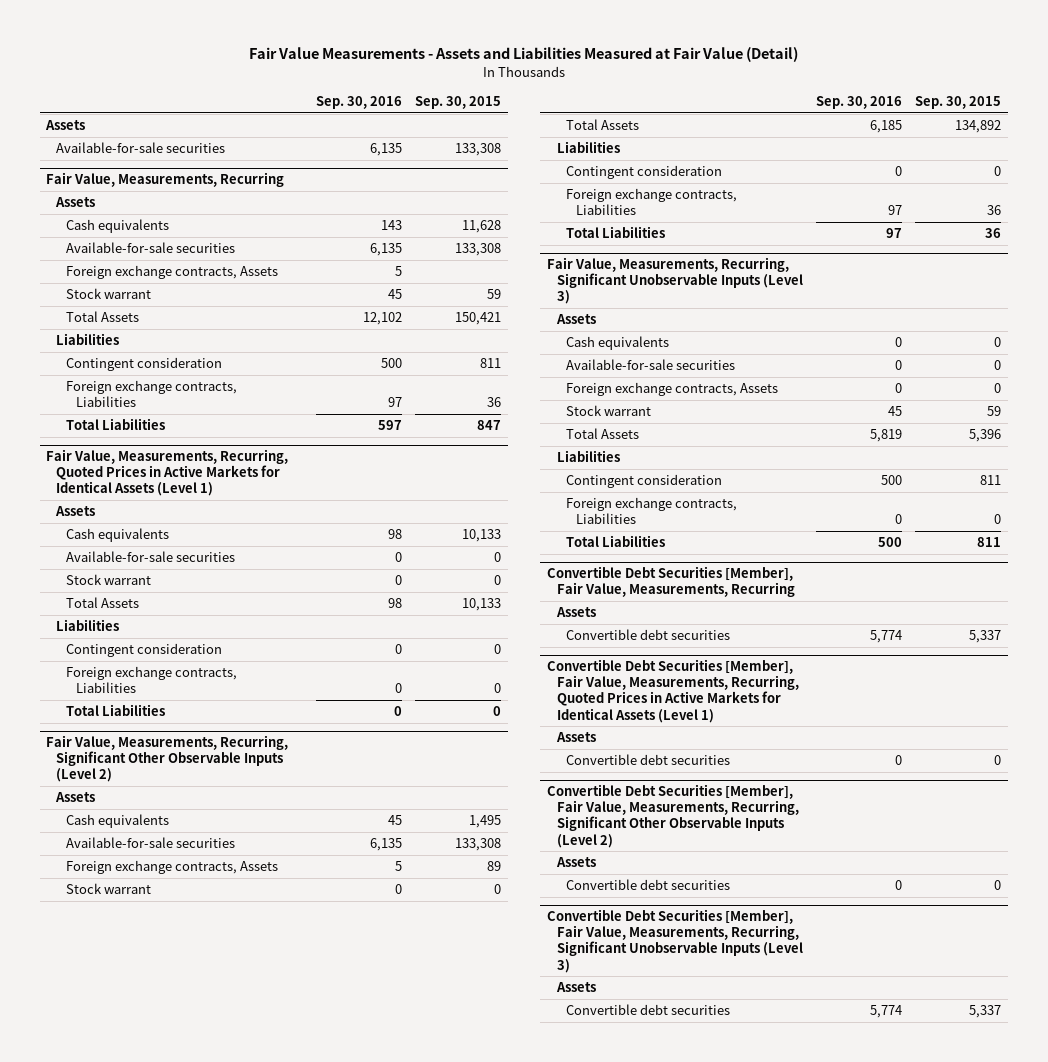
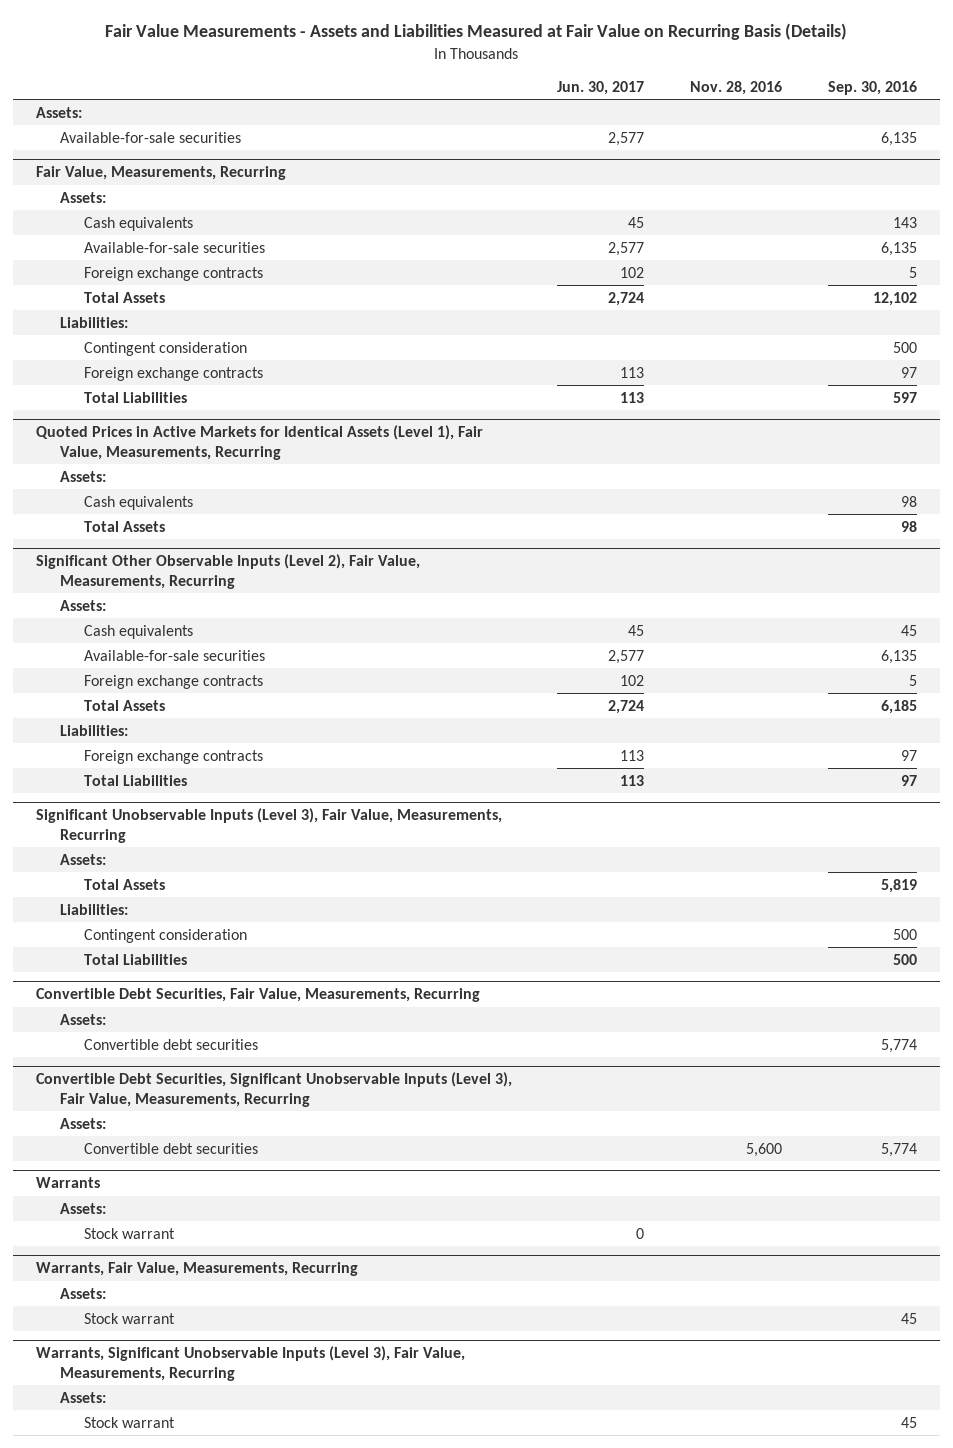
- Fair Value Measurements - Assets and Liabilities Measured at Fair Value (Detail)
+ Fair Value Measurements - Assets and Liabilities Measured at Fair Value on Recurring Basis (Details)
- | Sep. 30, 2016 | Sep. 30, 2015
+ | Jun. 30, 2017 | Nov. 28, 2016 | Sep. 30, 2016
- Assets
+ Assets:
@ Fair Value, Measurements, Recurring
- Assets
+ Assets:
- Foreign exchange contracts, Assets | 5 |
- Stock warrant | 45 | 59
+ Foreign exchange contracts | 102 | | 5
- Liabilities
+ Liabilities:
- Foreign exchange contracts, Liabilities | 97 | 36
+ Foreign exchange contracts | 113 | | 97
- Fair Value, Measurements, Recurring, Quoted Prices in Active Markets for Identical Assets (Level 1)
- Assets
+ Quoted Prices in Active Markets for Identical Assets (Level 1), Fair Value, Measurements, Recurring
+ Assets:
- Available-for-sale securities | 0 | 0
- Stock warrant | 0 | 0
- Liabilities
- Contingent consideration | 0 | 0
- Foreign exchange contracts, Liabilities | 0 | 0
- Total Liabilities | 0 | 0
- Fair Value, Measurements, Recurring, Significant Other Observable Inputs (Level 2)
- Assets
+ Significant Other Observable Inputs (Level 2), Fair Value, Measurements, Recurring
+ Assets:
- Foreign exchange contracts, Assets | 5 | 89
- Stock warrant | 0 | 0
+ Foreign exchange contracts | 102 | | 5
- Liabilities
- Contingent consideration | 0 | 0
- Foreign exchange contracts, Liabilities | 97 | 36
+ Liabilities:
+ Foreign exchange contracts | 113 | | 97
- Fair Value, Measurements, Recurring, Significant Unobservable Inputs (Level 3)
- Assets
- Cash equivalents | 0 | 0
- Available-for-sale securities | 0 | 0
- Foreign exchange contracts, Assets | 0 | 0
- Stock warrant | 45 | 59
+ Significant Unobservable Inputs (Level 3), Fair Value, Measurements, Recurring
+ Assets:
- Liabilities
+ Liabilities:
- Foreign exchange contracts, Liabilities | 0 | 0
- Convertible Debt Securities [Member], Fair Value, Measurements, Recurring
- Assets
+ Convertible Debt Securities, Fair Value, Measurements, Recurring
+ Assets:
- Convertible Debt Securities [Member], Fair Value, Measurements, Recurring, Quoted Prices in Active Markets for Identical Assets (Level 1)
- Assets
- Convertible debt securities | 0 | 0
- Convertible Debt Securities [Member], Fair Value, Measurements, Recurring, Significant Other Observable Inputs (Level 2)
- Assets
- Convertible debt securities | 0 | 0
- Convertible Debt Securities [Member], Fair Value, Measurements, Recurring, Significant Unobservable Inputs (Level 3)
- Assets
+ Convertible Debt Securities, Significant Unobservable Inputs (Level 3), Fair Value, Measurements, Recurring
+ Assets:
+ Warrants
+ Assets:
+ Stock warrant | 0 | |
+ Warrants, Fair Value, Measurements, Recurring
+ Assets:
+ Stock warrant | | | 45
+ Warrants, Significant Unobservable Inputs (Level 3), Fair Value, Measurements, Recurring
+ Assets:
+ Stock warrant | | | 45

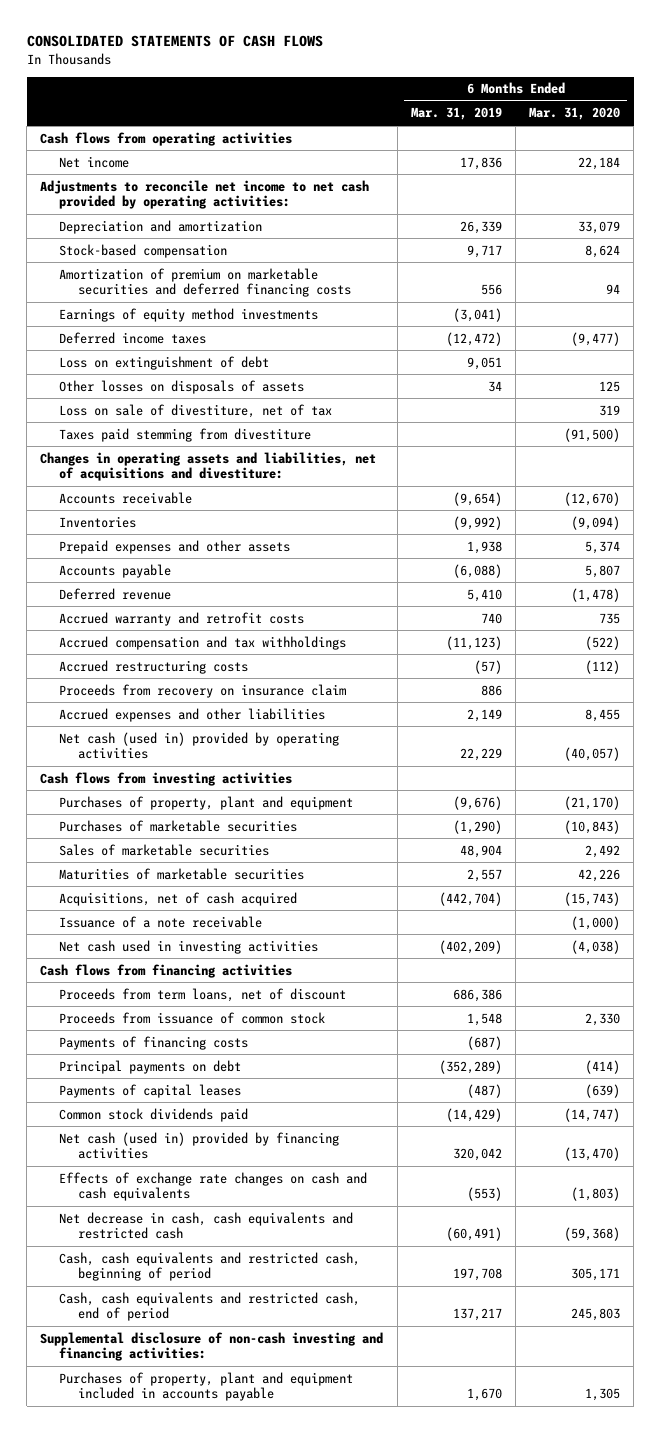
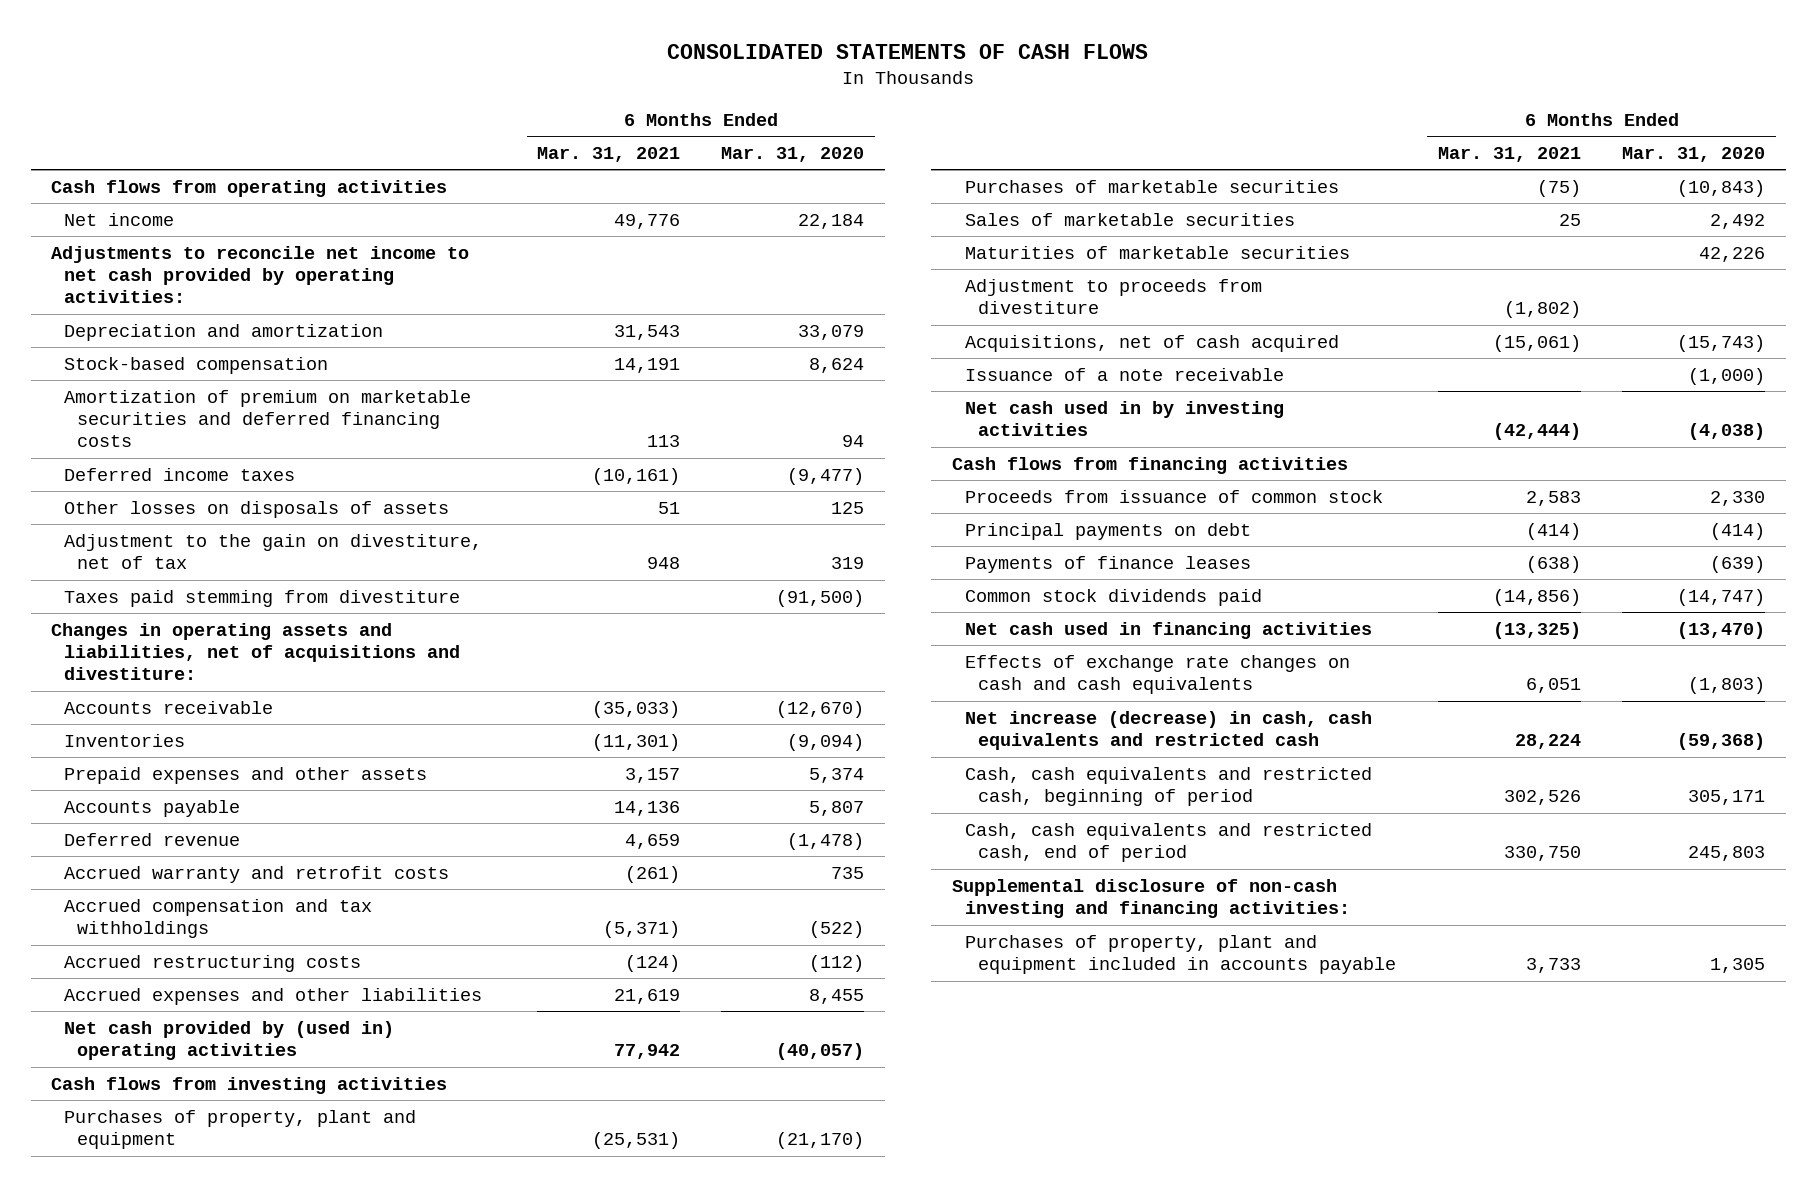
- | 6 Months Ended Mar. 31, 2019 | 6 Months Ended Mar. 31, 2020
+ | 6 Months Ended Mar. 31, 2021 | 6 Months Ended Mar. 31, 2020
- Earnings of equity method investments | (3,041) |
- Loss on extinguishment of debt | 9,051 |
- Loss on sale of divestiture, net of tax | | 319
+ Adjustment to the gain on divestiture, net of tax | 948 | 319
- Proceeds from recovery on insurance claim | 886 |
- Net cash (used in) provided by operating activities | 22,229 | (40,057)
+ Net cash provided by (used in) operating activities | 77,942 | (40,057)
+ Adjustment to proceeds from divestiture | (1,802) |
- Net cash used in investing activities | (402,209) | (4,038)
+ Net cash used in by investing activities | (42,444) | (4,038)
- Proceeds from term loans, net of discount | 686,386 |
- Payments of financing costs | (687) |
- Payments of capital leases | (487) | (639)
+ Payments of finance leases | (638) | (639)
- Net cash (used in) provided by financing activities | 320,042 | (13,470)
+ Net cash used in financing activities | (13,325) | (13,470)
- Net decrease in cash, cash equivalents and restricted cash | (60,491) | (59,368)
+ Net increase (decrease) in cash, cash equivalents and restricted cash | 28,224 | (59,368)

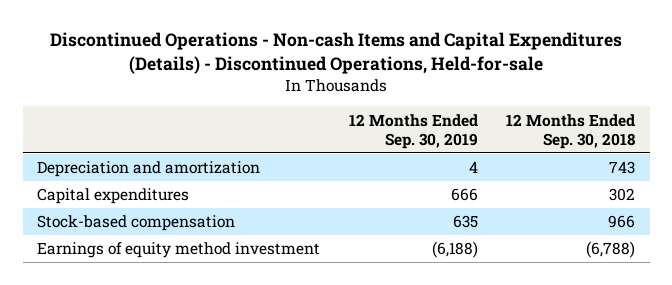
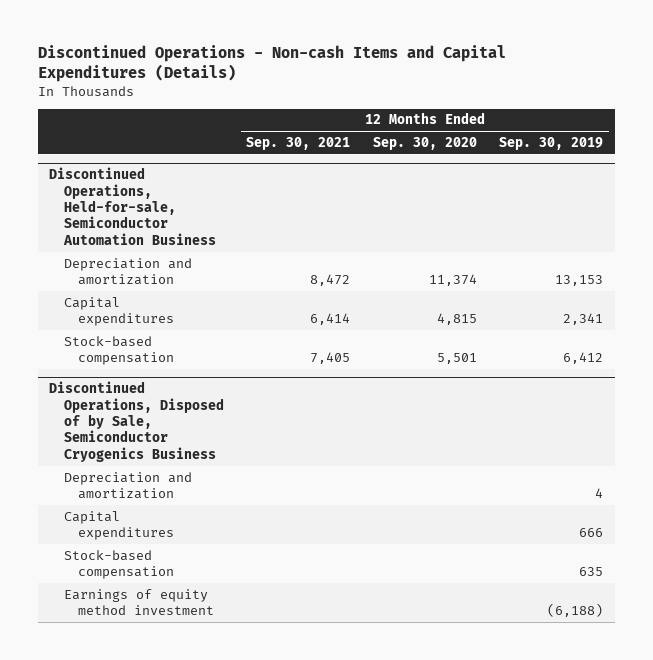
- Discontinued Operations - Non-cash Items and Capital Expenditures (Details) - Discontinued Operations, Held-for-sale
+ Discontinued Operations - Non-cash Items and Capital Expenditures (Details)
- | 12 Months Ended Sep. 30, 2019 | 12 Months Ended Sep. 30, 2018
+ | 12 Months Ended Sep. 30, 2021 | 12 Months Ended Sep. 30, 2020 | 12 Months Ended Sep. 30, 2019
+ Discontinued Operations, Held-for-sale, Semiconductor Automation Business
+ Depreciation and amortization | 8,472 | 11,374 | 13,153
+ Capital expenditures | 6,414 | 4,815 | 2,341
+ Stock-based compensation | 7,405 | 5,501 | 6,412
+ Discontinued Operations, Disposed of by Sale, Semiconductor Cryogenics Business

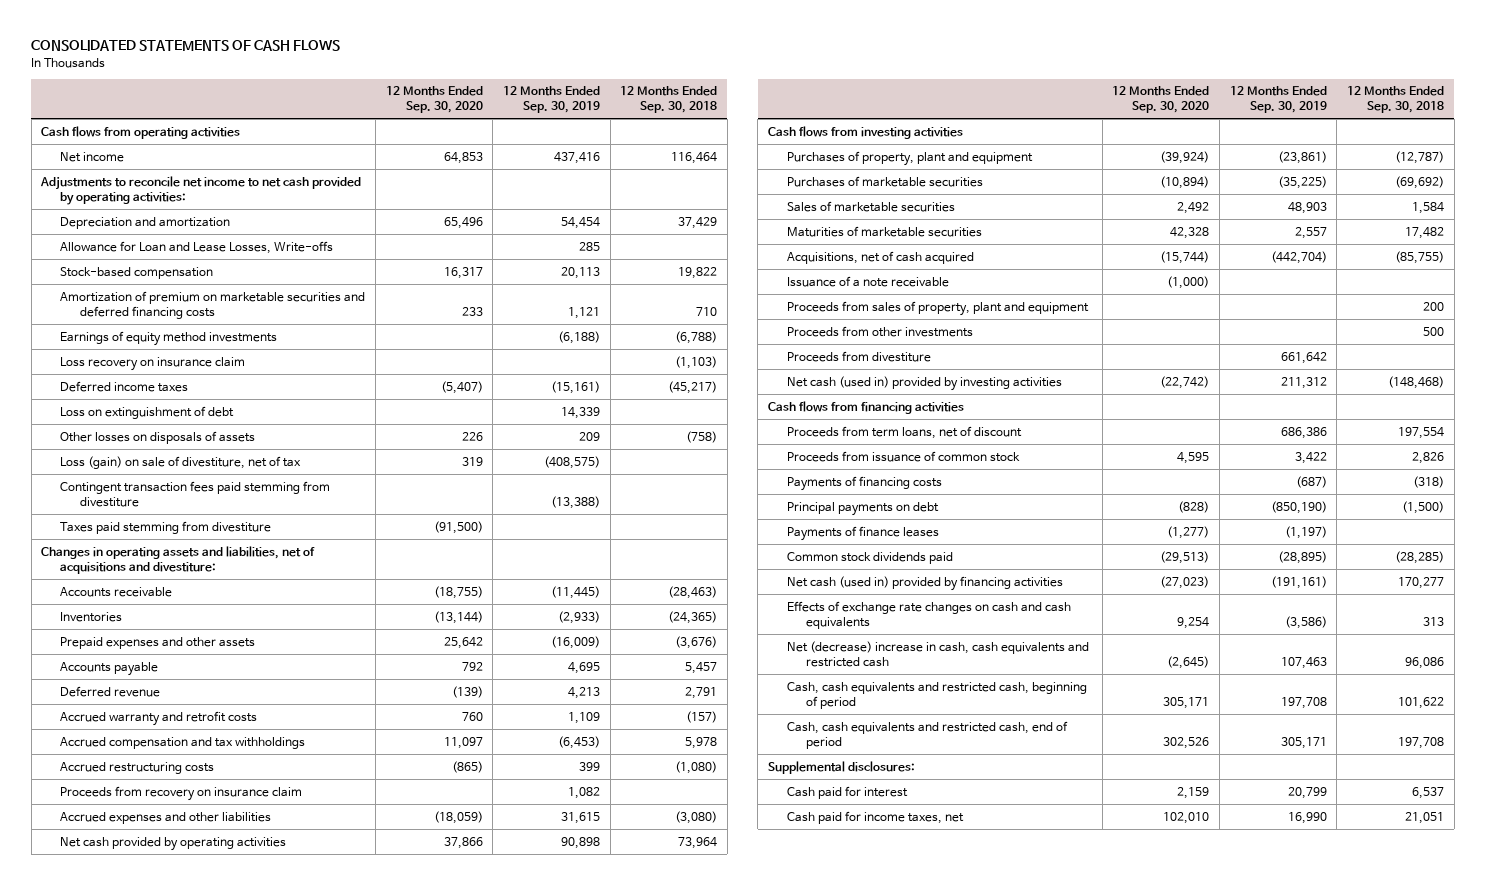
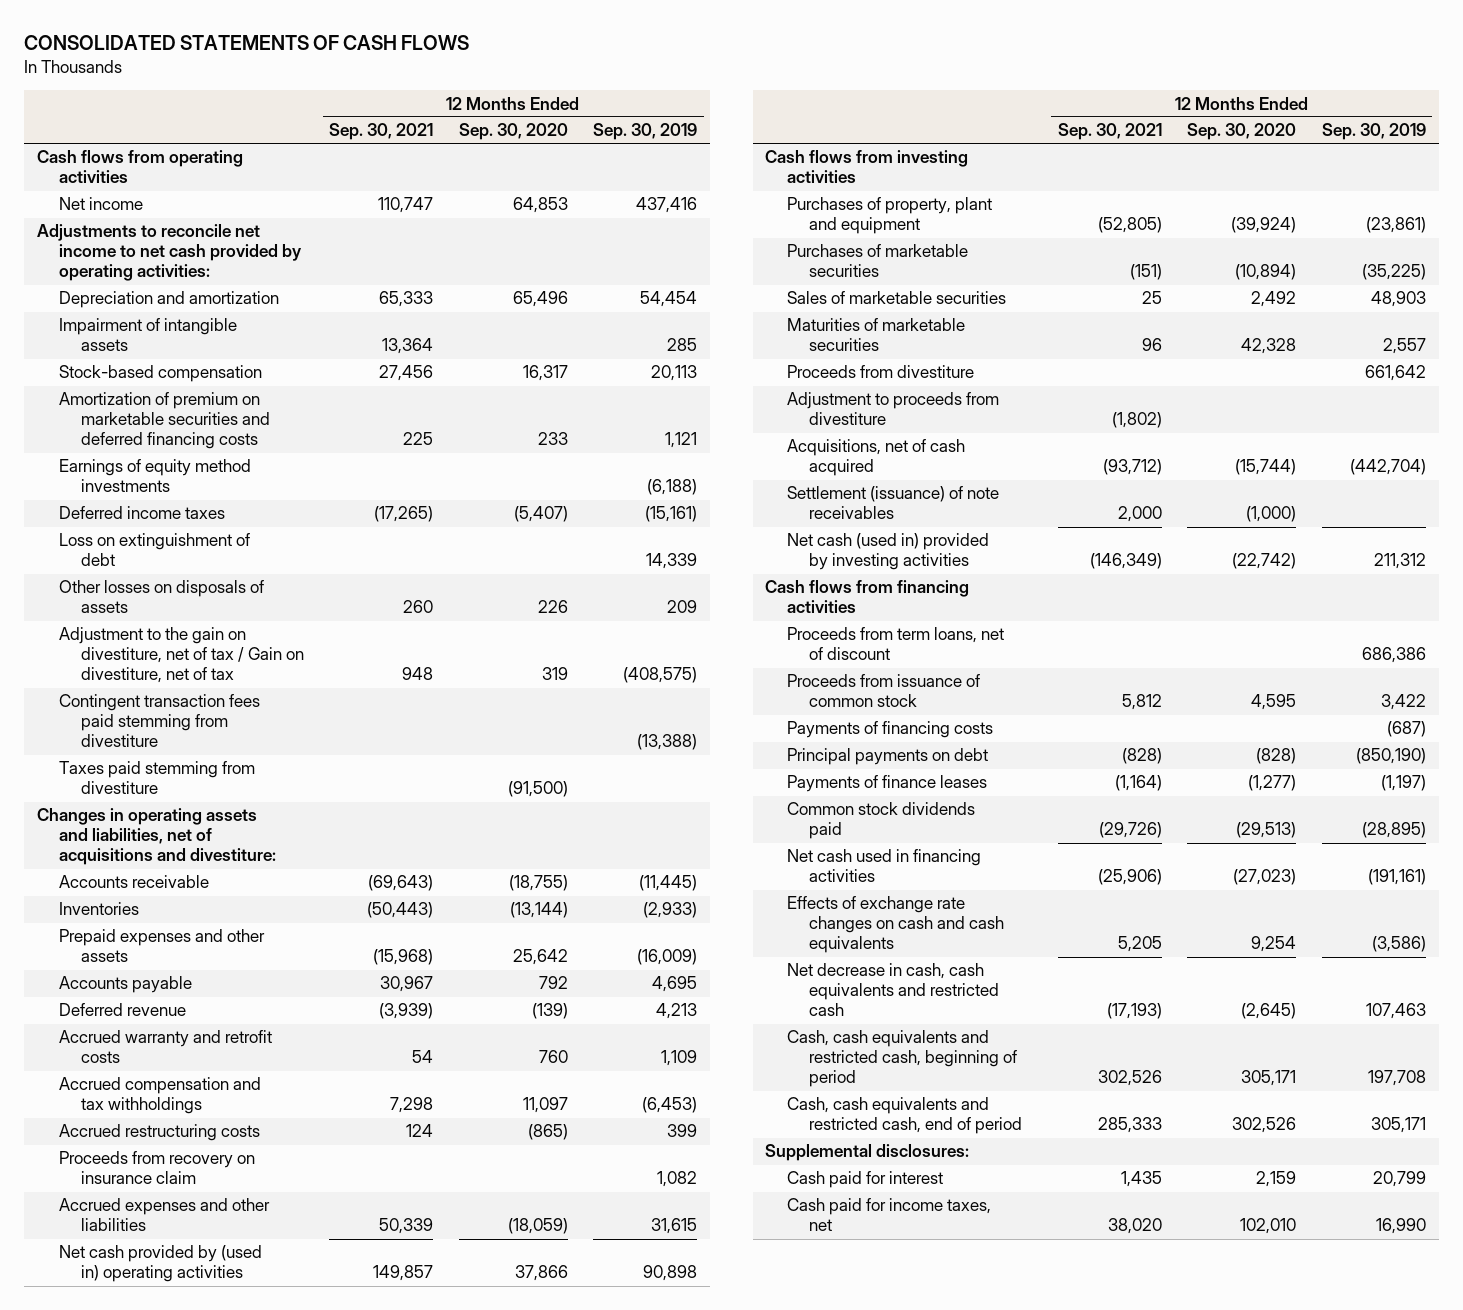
- | 12 Months Ended Sep. 30, 2020 | 12 Months Ended Sep. 30, 2019 | 12 Months Ended Sep. 30, 2018
+ | 12 Months Ended Sep. 30, 2021 | 12 Months Ended Sep. 30, 2020 | 12 Months Ended Sep. 30, 2019
- Allowance for Loan and Lease Losses, Write-offs | | 285 |
+ Impairment of intangible assets | 13,364 | | 285
- Loss recovery on insurance claim | | | (1,103)
- Loss (gain) on sale of divestiture, net of tax | 319 | (408,575) |
+ Adjustment to the gain on divestiture, net of tax / Gain on divestiture, net of tax | 948 | 319 | (408,575)
- Net cash provided by operating activities | 37,866 | 90,898 | 73,964
+ Net cash provided by (used in) operating activities | 149,857 | 37,866 | 90,898
- Issuance of a note receivable | (1,000) | |
- Proceeds from sales of property, plant and equipment | | | 200
- Proceeds from other investments | | | 500
+ Adjustment to proceeds from divestiture | (1,802) | |
moved down: Acquisitions, net of cash acquired | (93,712) | (15,744) | (442,704)
+ Settlement (issuance) of note receivables | 2,000 | (1,000) |
- Net cash (used in) provided by financing activities | (27,023) | (191,161) | 170,277
+ Net cash used in financing activities | (25,906) | (27,023) | (191,161)
- Net (decrease) increase in cash, cash equivalents and restricted cash | (2,645) | 107,463 | 96,086
+ Net decrease in cash, cash equivalents and restricted cash | (17,193) | (2,645) | 107,463

